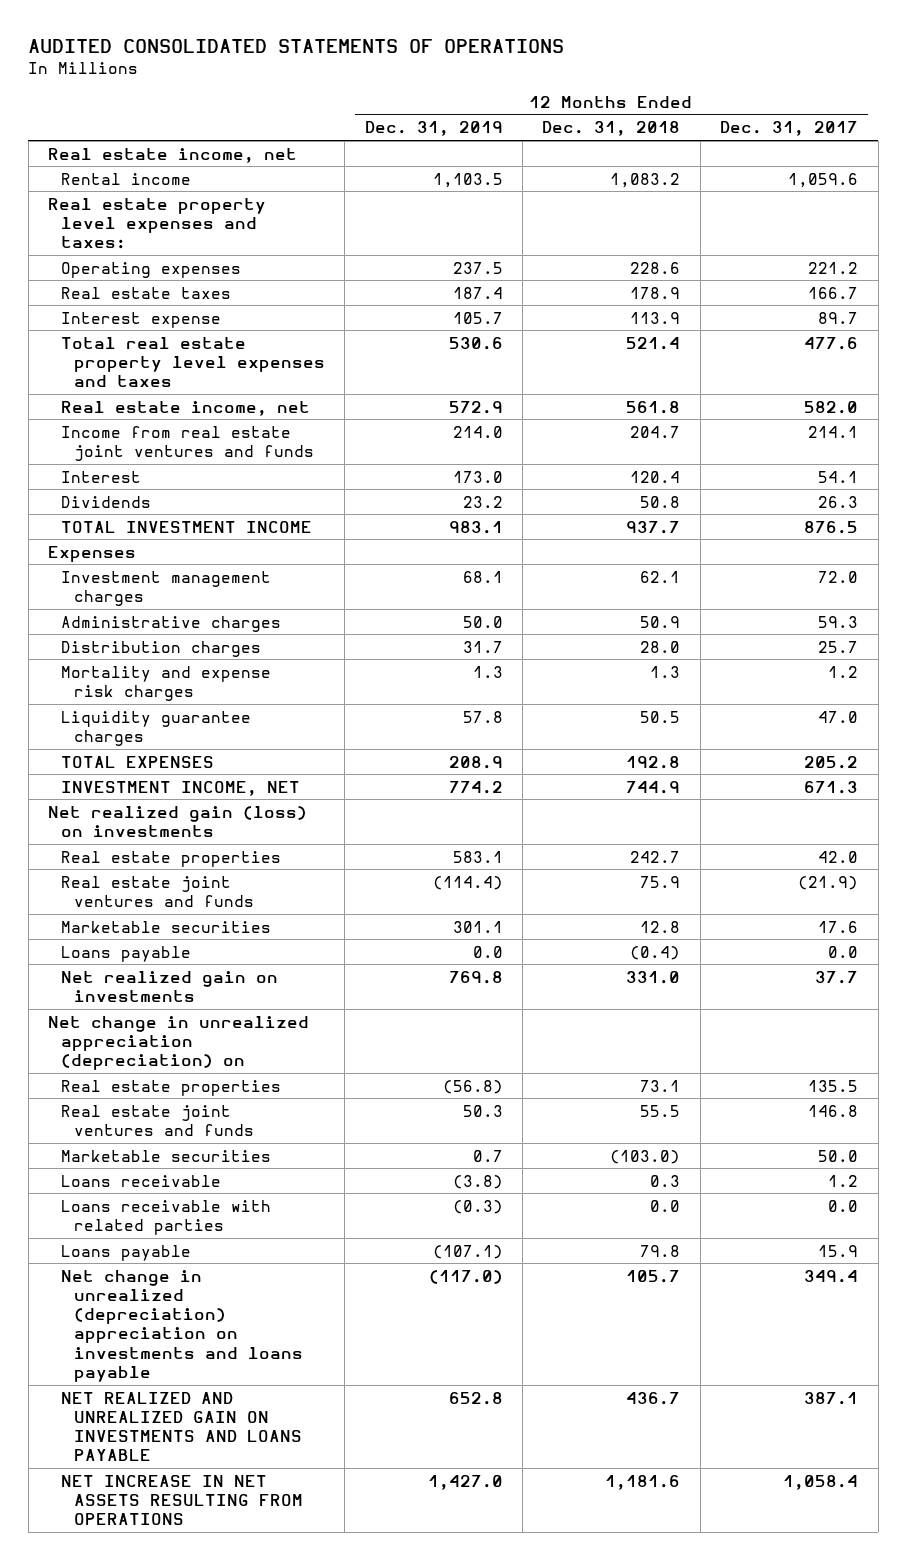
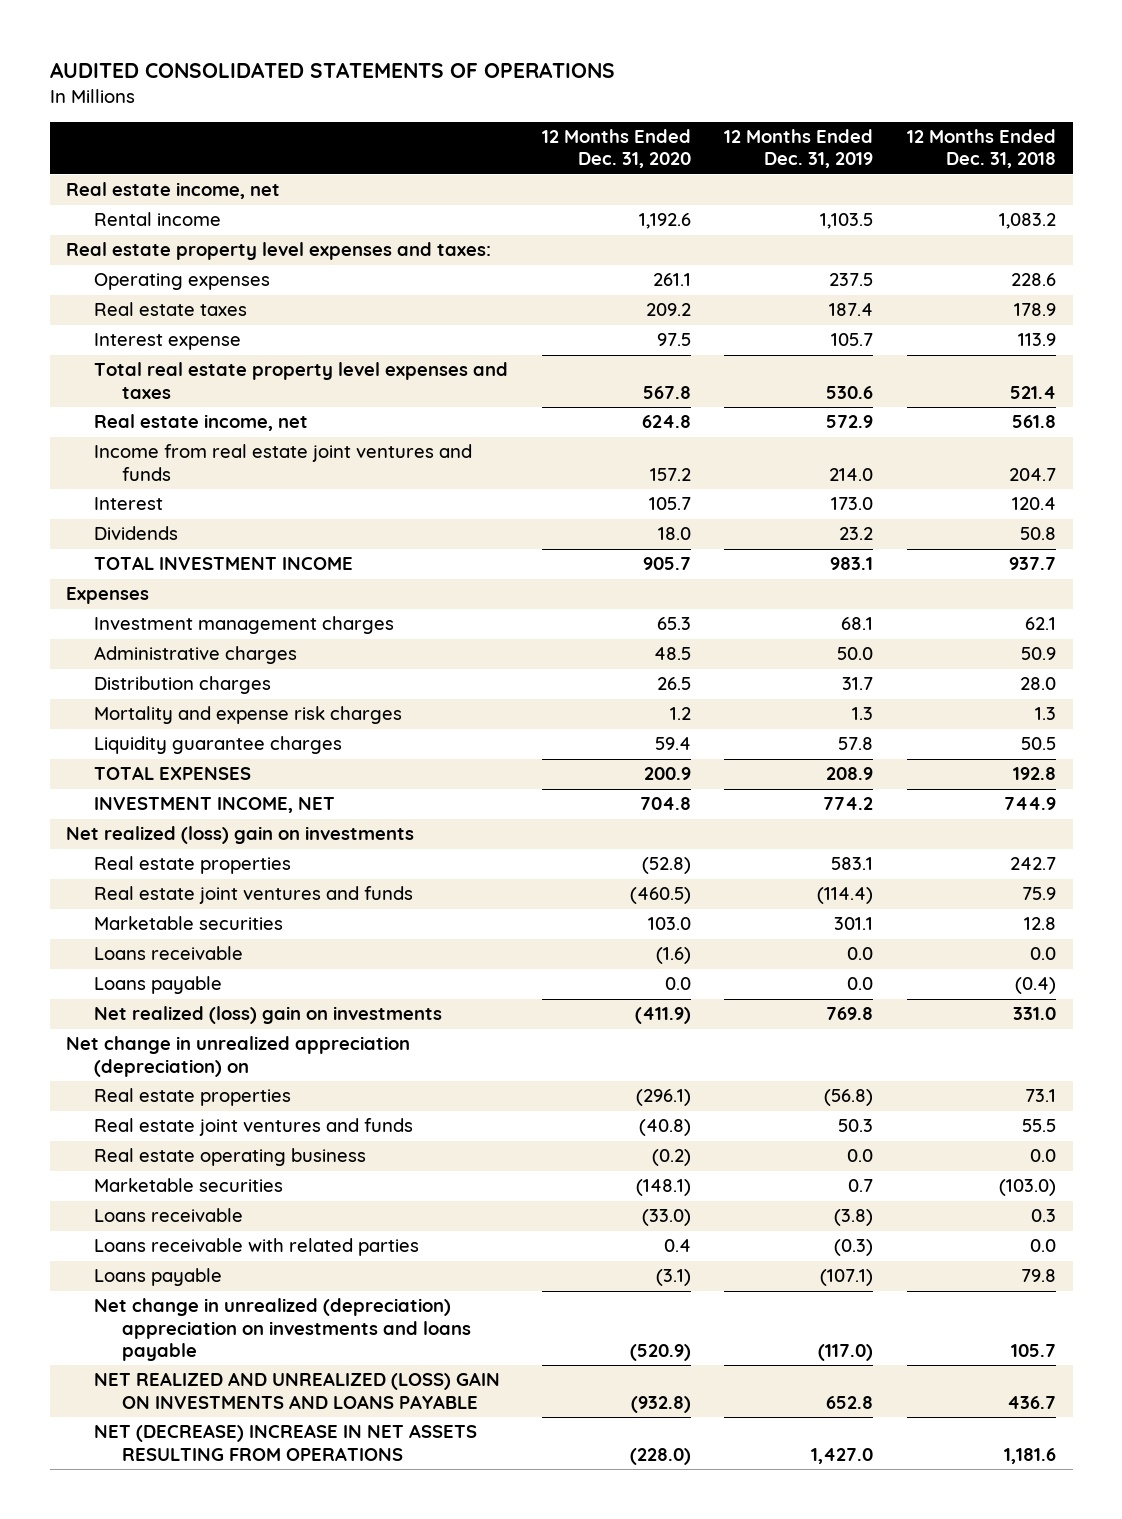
- | 12 Months Ended Dec. 31, 2019 | 12 Months Ended Dec. 31, 2018 | 12 Months Ended Dec. 31, 2017
+ | 12 Months Ended Dec. 31, 2020 | 12 Months Ended Dec. 31, 2019 | 12 Months Ended Dec. 31, 2018
- Net realized gain (loss) on investments
+ Net realized (loss) gain on investments
+ Loans receivable | (1.6) | 0.0 | 0.0
- Net realized gain on investments | 769.8 | 331.0 | 37.7
+ Net realized (loss) gain on investments | (411.9) | 769.8 | 331.0
+ Real estate operating business | (0.2) | 0.0 | 0.0
- NET REALIZED AND UNREALIZED GAIN ON INVESTMENTS AND LOANS PAYABLE | 652.8 | 436.7 | 387.1
- NET INCREASE IN NET ASSETS RESULTING FROM OPERATIONS | 1,427.0 | 1,181.6 | 1,058.4
+ NET REALIZED AND UNREALIZED (LOSS) GAIN ON INVESTMENTS AND LOANS PAYABLE | (932.8) | 652.8 | 436.7
+ NET (DECREASE) INCREASE IN NET ASSETS RESULTING FROM OPERATIONS | (228.0) | 1,427.0 | 1,181.6

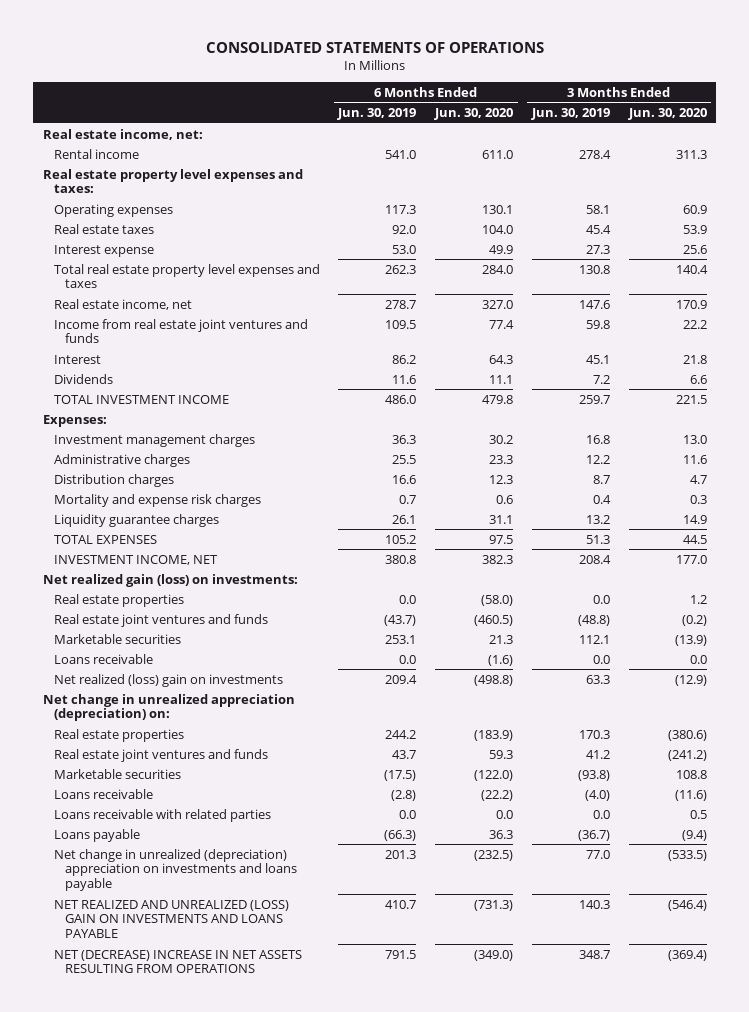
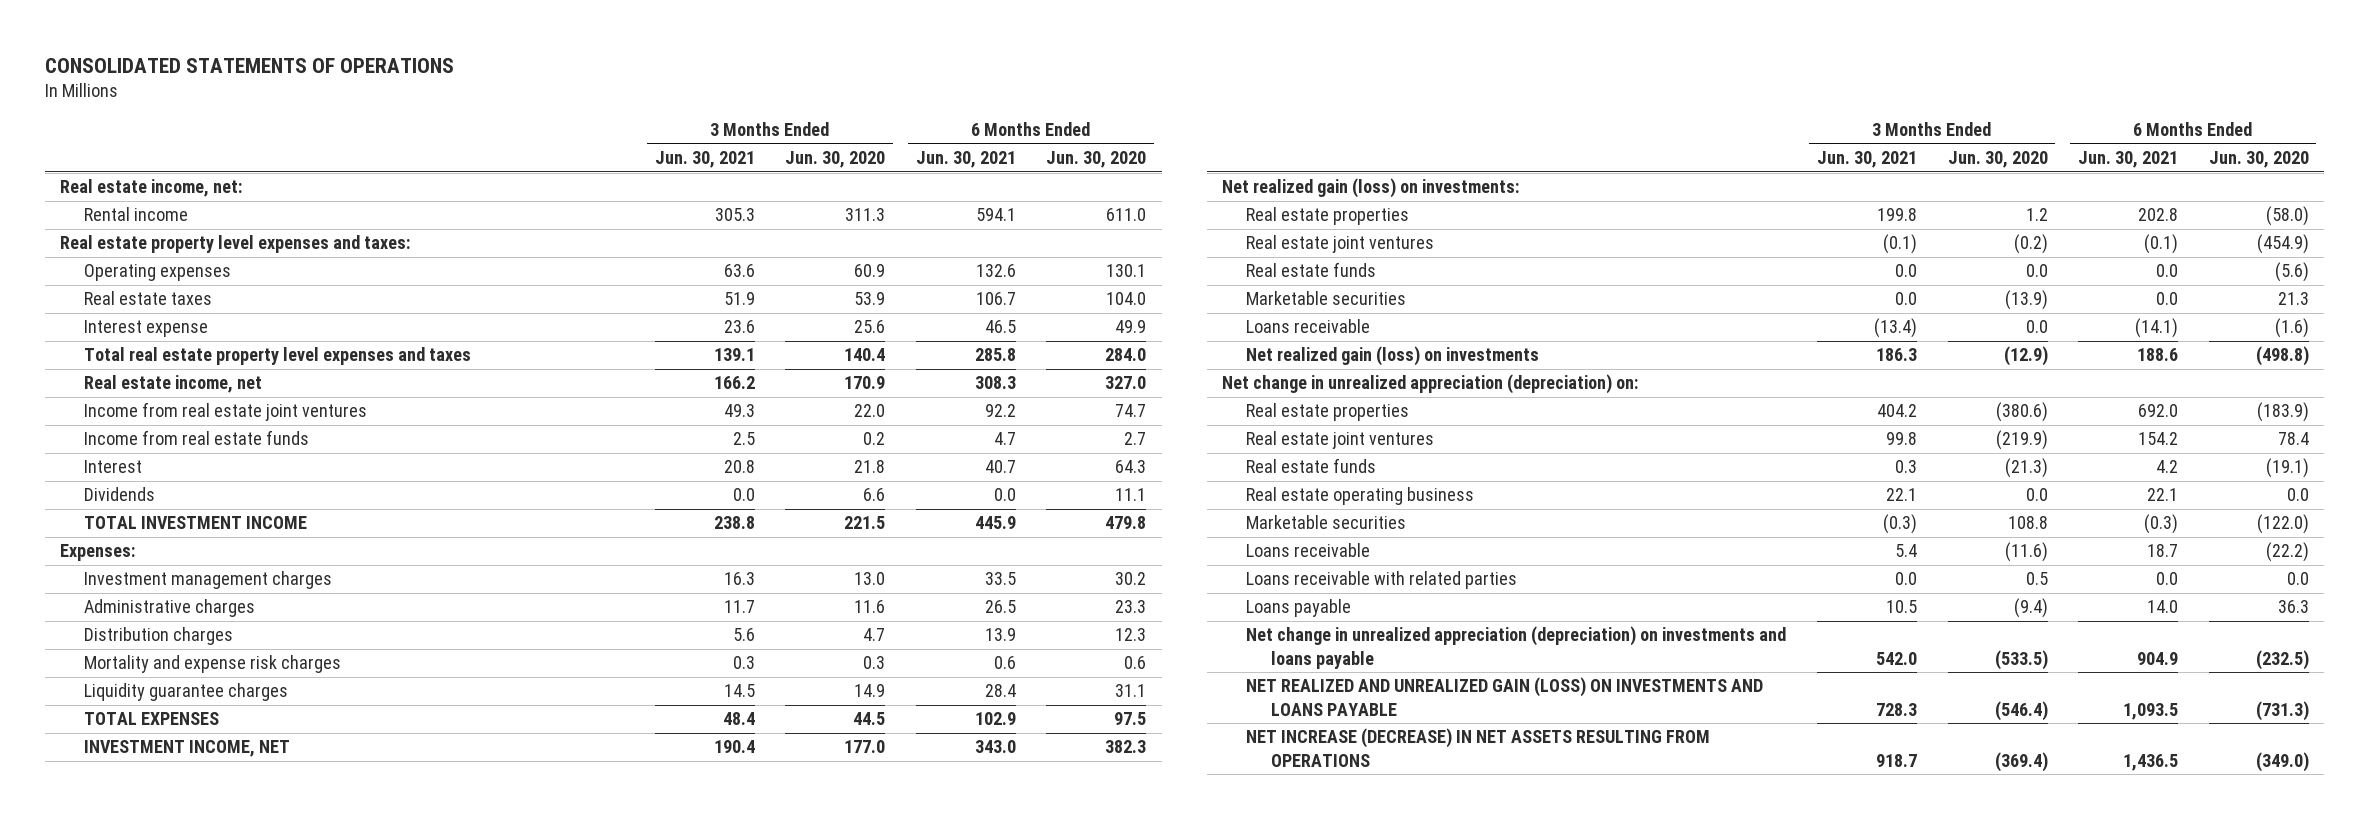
- | 6 Months Ended Jun. 30, 2019 | 6 Months Ended Jun. 30, 2020 | 3 Months Ended Jun. 30, 2019 | 3 Months Ended Jun. 30, 2020
+ | 3 Months Ended Jun. 30, 2021 | 3 Months Ended Jun. 30, 2020 | 6 Months Ended Jun. 30, 2021 | 6 Months Ended Jun. 30, 2020
- Income from real estate joint ventures and funds | 109.5 | 77.4 | 59.8 | 22.2
+ Income from real estate joint ventures | 49.3 | 22.0 | 92.2 | 74.7
+ Income from real estate funds | 2.5 | 0.2 | 4.7 | 2.7
- Real estate joint ventures and funds | (43.7) | (460.5) | (48.8) | (0.2)
+ Real estate joint ventures | (0.1) | (0.2) | (0.1) | (454.9)
+ Real estate funds | 0.0 | 0.0 | 0.0 | (5.6)
- Net realized (loss) gain on investments | 209.4 | (498.8) | 63.3 | (12.9)
+ Net realized gain (loss) on investments | 186.3 | (12.9) | 188.6 | (498.8)
- Real estate joint ventures and funds | 43.7 | 59.3 | 41.2 | (241.2)
+ Real estate joint ventures | 99.8 | (219.9) | 154.2 | 78.4
+ Real estate funds | 0.3 | (21.3) | 4.2 | (19.1)
+ Real estate operating business | 22.1 | 0.0 | 22.1 | 0.0
- Net change in unrealized (depreciation) appreciation on investments and loans payable | 201.3 | (232.5) | 77.0 | (533.5)
- NET REALIZED AND UNREALIZED (LOSS) GAIN ON INVESTMENTS AND LOANS PAYABLE | 410.7 | (731.3) | 140.3 | (546.4)
- NET (DECREASE) INCREASE IN NET ASSETS RESULTING FROM OPERATIONS | 791.5 | (349.0) | 348.7 | (369.4)
+ Net change in unrealized appreciation (depreciation) on investments and loans payable | 542.0 | (533.5) | 904.9 | (232.5)
+ NET REALIZED AND UNREALIZED GAIN (LOSS) ON INVESTMENTS AND LOANS PAYABLE | 728.3 | (546.4) | 1,093.5 | (731.3)
+ NET INCREASE (DECREASE) IN NET ASSETS RESULTING FROM OPERATIONS | 918.7 | (369.4) | 1,436.5 | (349.0)

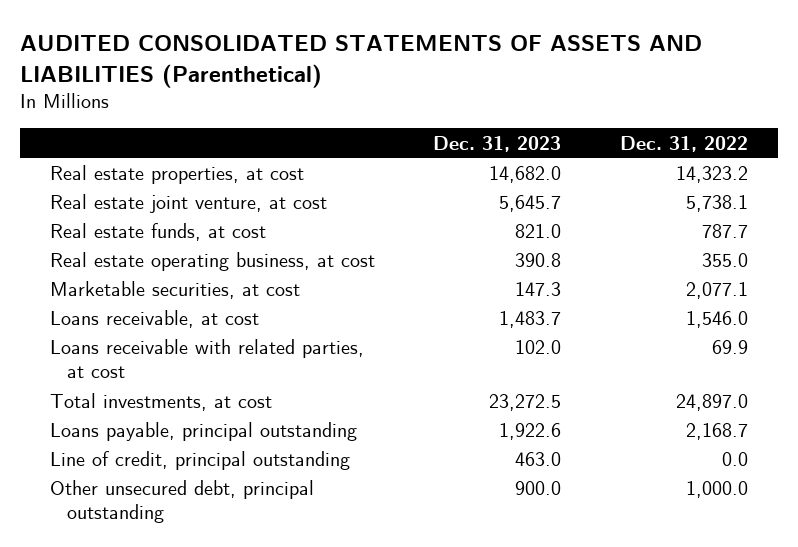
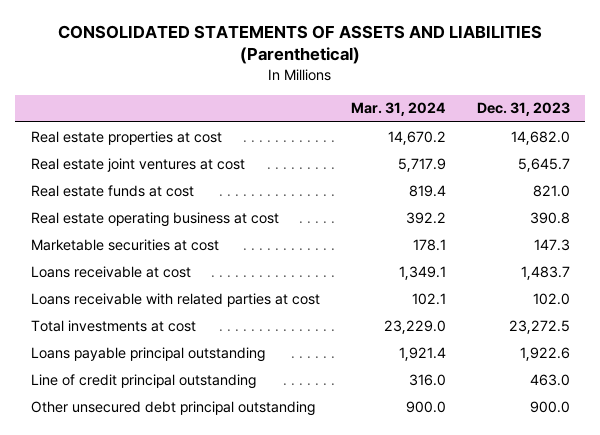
- AUDITED CONSOLIDATED STATEMENTS OF ASSETS AND LIABILITIES (Parenthetical)
+ CONSOLIDATED STATEMENTS OF ASSETS AND LIABILITIES (Parenthetical)
- | Dec. 31, 2023 | Dec. 31, 2022
+ | Mar. 31, 2024 | Dec. 31, 2023
- Real estate properties, at cost | 14,682.0 | 14,323.2
- Real estate joint venture, at cost | 5,645.7 | 5,738.1
- Real estate funds, at cost | 821.0 | 787.7
- Real estate operating business, at cost | 390.8 | 355.0
- Marketable securities, at cost | 147.3 | 2,077.1
- Loans receivable, at cost | 1,483.7 | 1,546.0
- Loans receivable with related parties, at cost | 102.0 | 69.9
- Total investments, at cost | 23,272.5 | 24,897.0
- Loans payable, principal outstanding | 1,922.6 | 2,168.7
- Line of credit, principal outstanding | 463.0 | 0.0
- Other unsecured debt, principal outstanding | 900.0 | 1,000.0
+ Real estate properties at cost | 14,670.2 | 14,682.0
+ Real estate joint ventures at cost | 5,717.9 | 5,645.7
+ Real estate funds at cost | 819.4 | 821.0
+ Real estate operating business at cost | 392.2 | 390.8
+ Marketable securities at cost | 178.1 | 147.3
+ Loans receivable at cost | 1,349.1 | 1,483.7
+ Loans receivable with related parties at cost | 102.1 | 102.0
+ Total investments at cost | 23,229.0 | 23,272.5
+ Loans payable principal outstanding | 1,921.4 | 1,922.6
+ Line of credit principal outstanding | 316.0 | 463.0
+ Other unsecured debt principal outstanding | 900.0 | 900.0

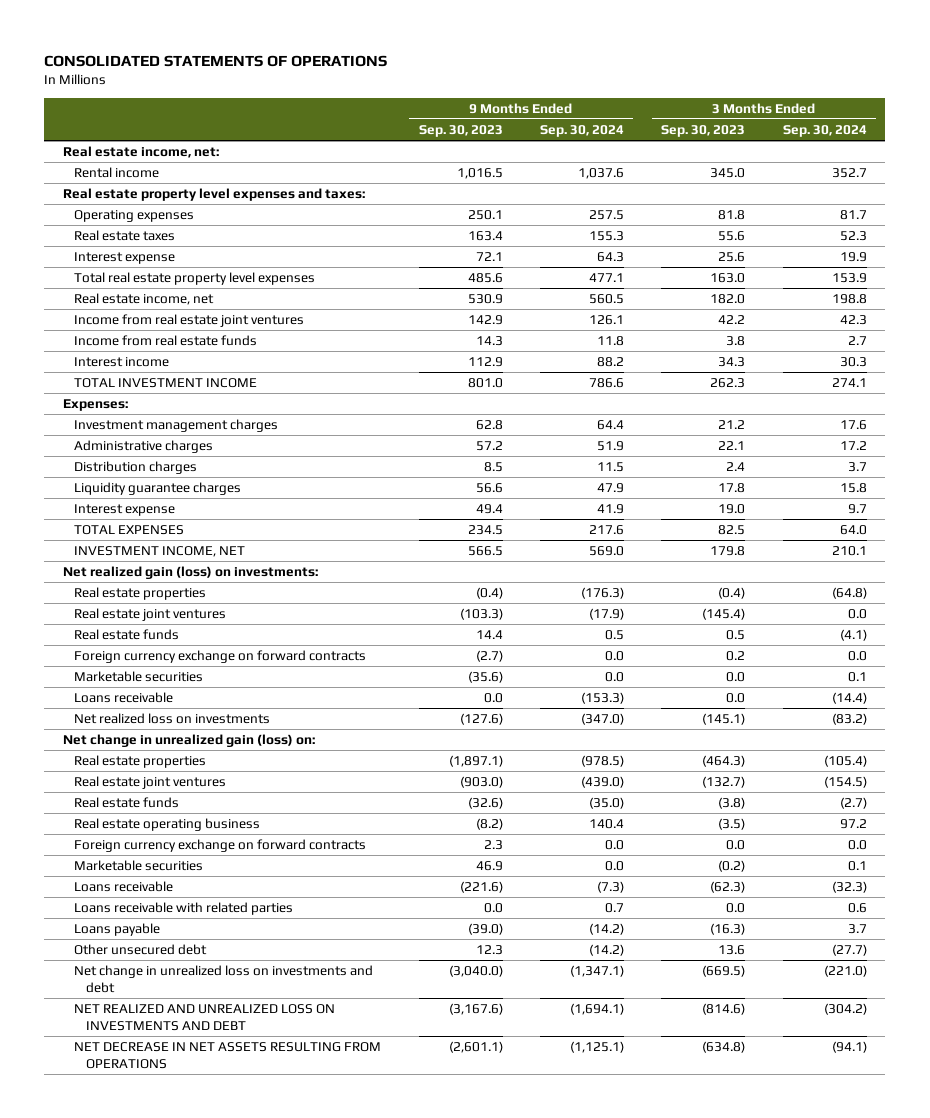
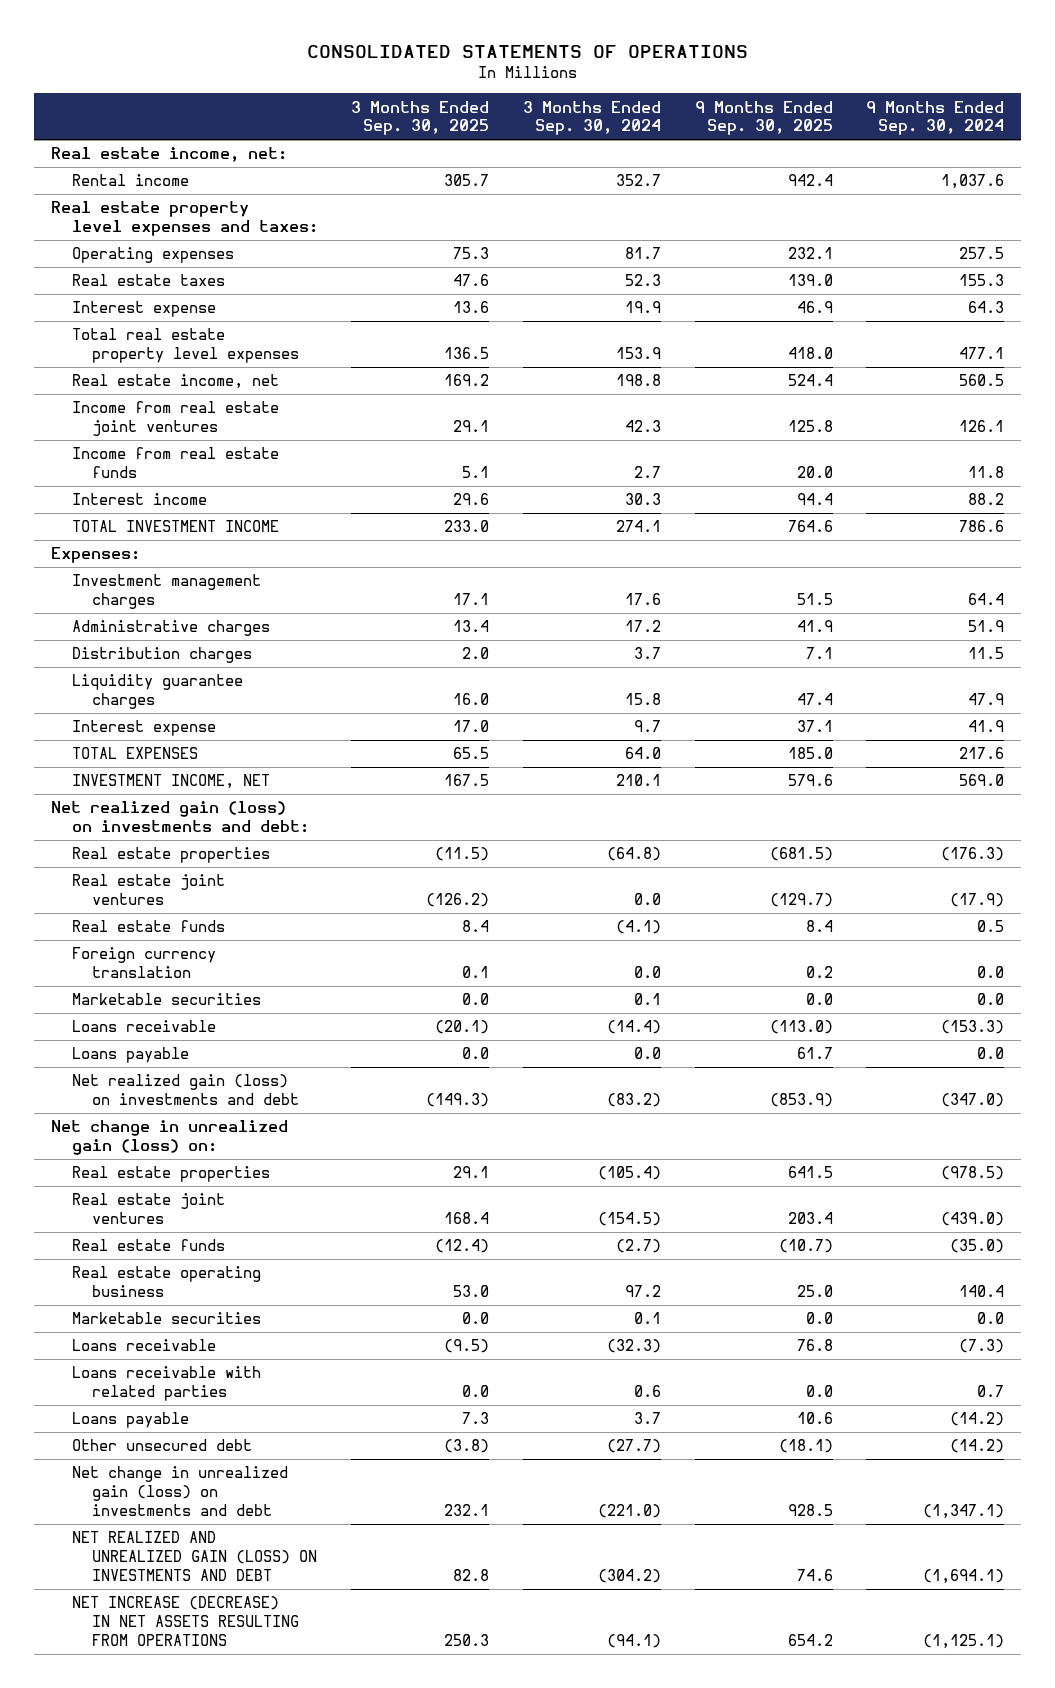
- | 9 Months Ended Sep. 30, 2023 | 9 Months Ended Sep. 30, 2024 | 3 Months Ended Sep. 30, 2023 | 3 Months Ended Sep. 30, 2024
+ | 3 Months Ended Sep. 30, 2025 | 3 Months Ended Sep. 30, 2024 | 9 Months Ended Sep. 30, 2025 | 9 Months Ended Sep. 30, 2024
- Net realized gain (loss) on investments:
+ Net realized gain (loss) on investments and debt:
- Foreign currency exchange on forward contracts | (2.7) | 0.0 | 0.2 | 0.0
+ Foreign currency translation | 0.1 | 0.0 | 0.2 | 0.0
- Net realized loss on investments | (127.6) | (347.0) | (145.1) | (83.2)
+ Loans payable | 0.0 | 0.0 | 61.7 | 0.0
+ Net realized gain (loss) on investments and debt | (149.3) | (83.2) | (853.9) | (347.0)
- Foreign currency exchange on forward contracts | 2.3 | 0.0 | 0.0 | 0.0
- Net change in unrealized loss on investments and debt | (3,040.0) | (1,347.1) | (669.5) | (221.0)
- NET REALIZED AND UNREALIZED LOSS ON INVESTMENTS AND DEBT | (3,167.6) | (1,694.1) | (814.6) | (304.2)
- NET DECREASE IN NET ASSETS RESULTING FROM OPERATIONS | (2,601.1) | (1,125.1) | (634.8) | (94.1)
+ Net change in unrealized gain (loss) on investments and debt | 232.1 | (221.0) | 928.5 | (1,347.1)
+ NET REALIZED AND UNREALIZED GAIN (LOSS) ON INVESTMENTS AND DEBT | 82.8 | (304.2) | 74.6 | (1,694.1)
+ NET INCREASE (DECREASE) IN NET ASSETS RESULTING FROM OPERATIONS | 250.3 | (94.1) | 654.2 | (1,125.1)

